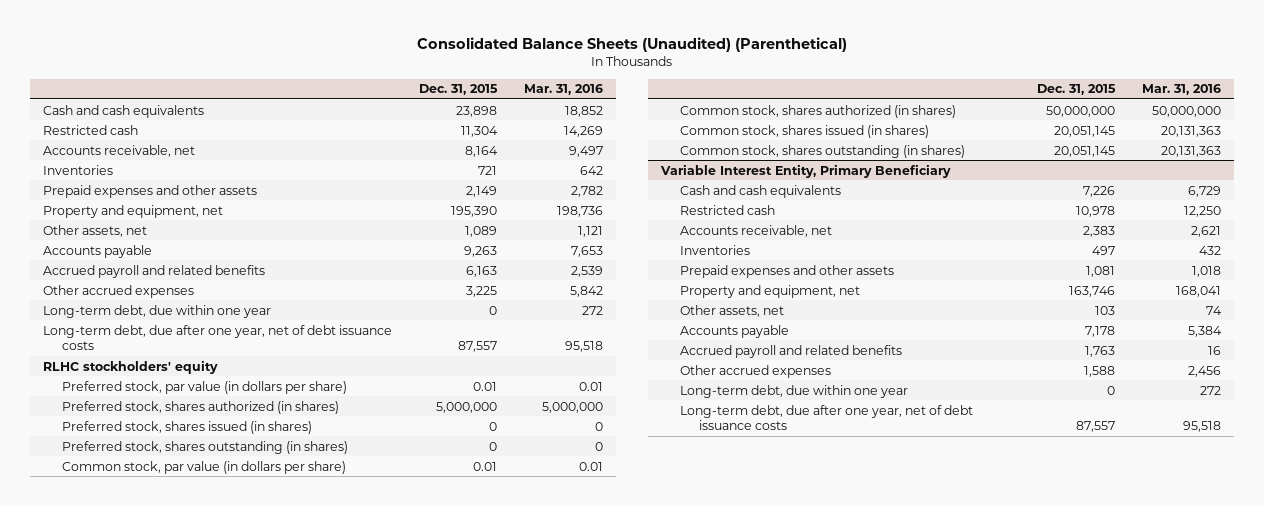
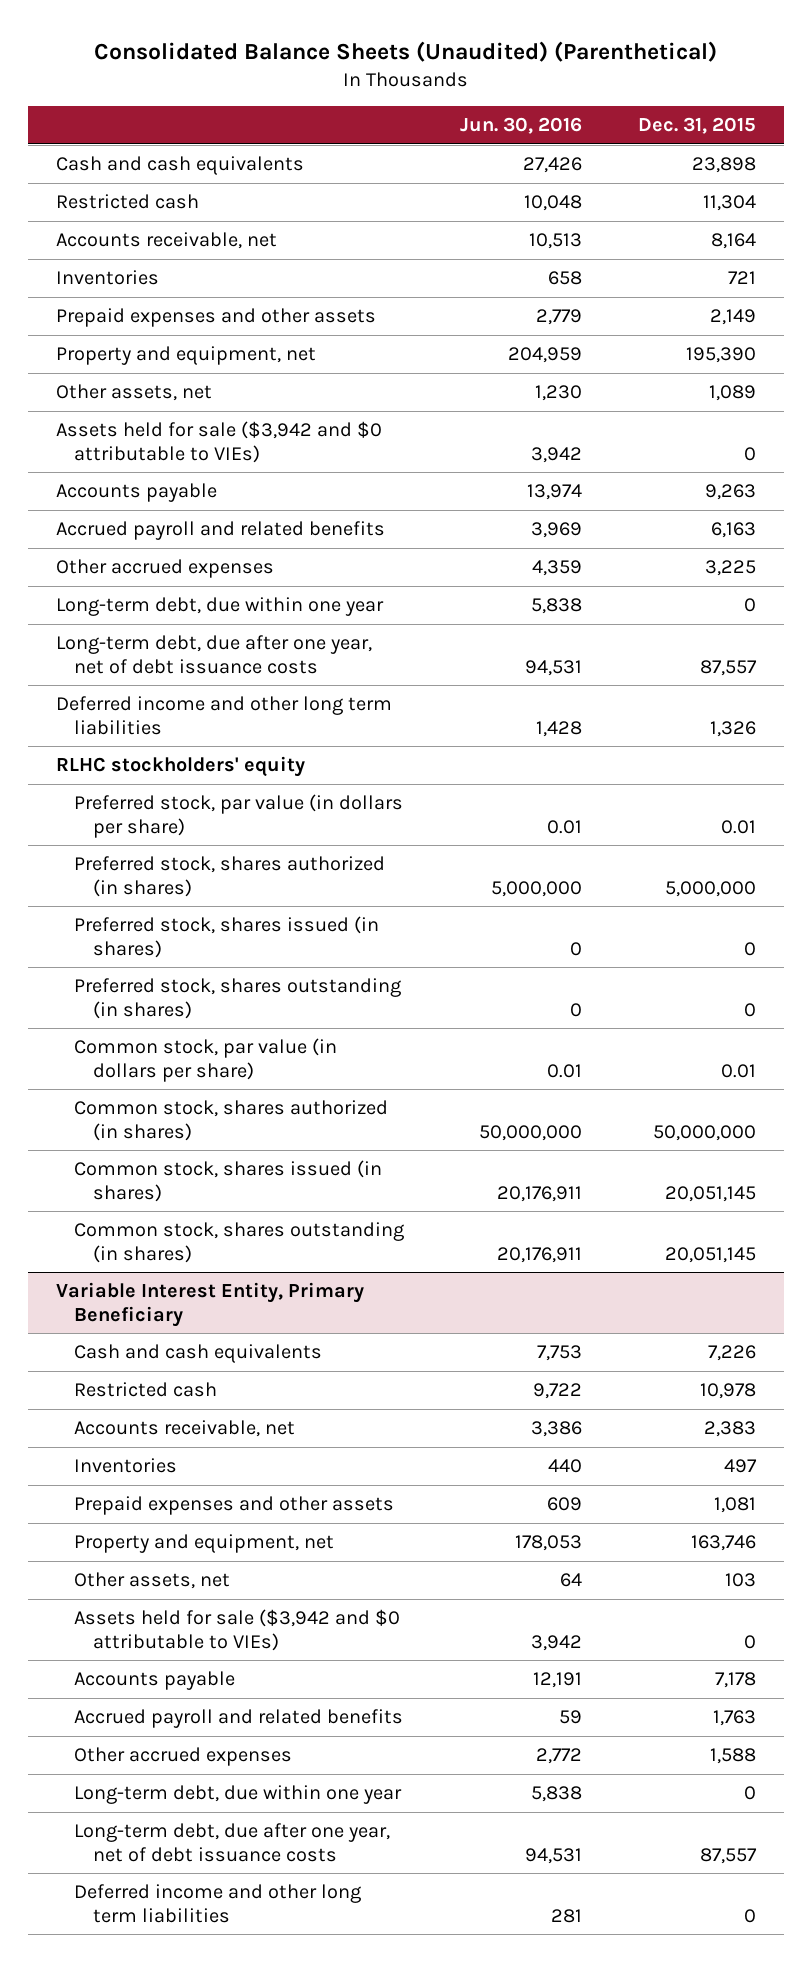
- | Dec. 31, 2015 | Mar. 31, 2016
+ | Jun. 30, 2016 | Dec. 31, 2015
+ Assets held for sale ($3,942 and $0 attributable to VIEs) | 3,942 | 0
+ Deferred income and other long term liabilities | 1,428 | 1,326
@ Variable Interest Entity, Primary Beneficiary
+ Assets held for sale ($3,942 and $0 attributable to VIEs) | 3,942 | 0
+ Deferred income and other long term liabilities | 281 | 0

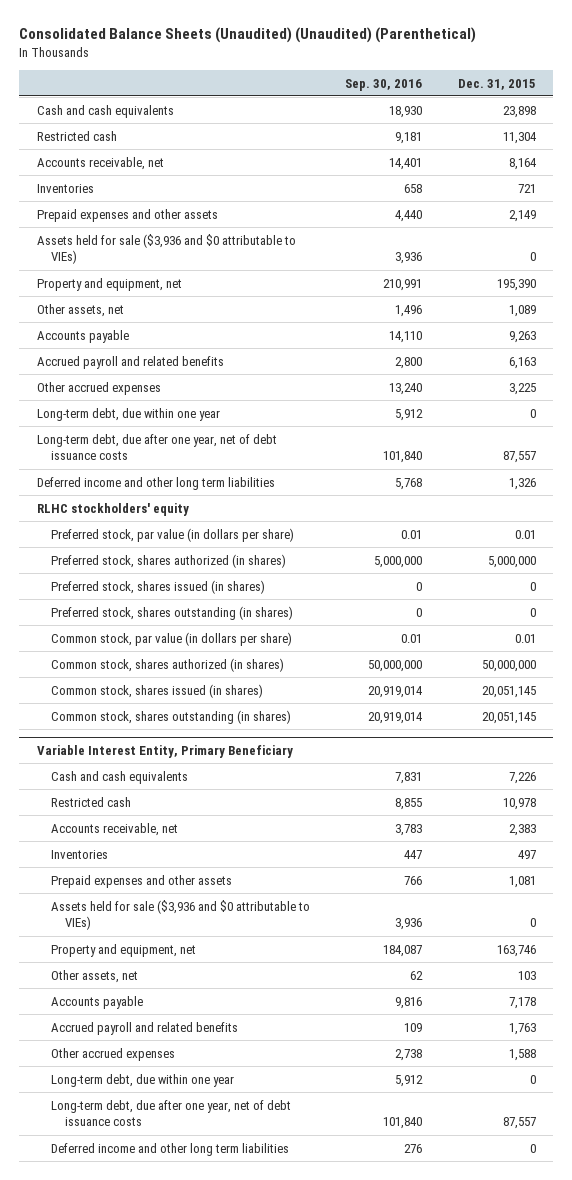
- Consolidated Balance Sheets (Unaudited) (Parenthetical)
+ Consolidated Balance Sheets (Unaudited) (Unaudited) (Parenthetical)
- | Jun. 30, 2016 | Dec. 31, 2015
+ | Sep. 30, 2016 | Dec. 31, 2015
+ Assets held for sale ($3,936 and $0 attributable to VIEs) | 3,936 | 0
- Assets held for sale ($3,942 and $0 attributable to VIEs) | 3,942 | 0
@ Variable Interest Entity, Primary Beneficiary
+ Assets held for sale ($3,936 and $0 attributable to VIEs) | 3,936 | 0
- Assets held for sale ($3,942 and $0 attributable to VIEs) | 3,942 | 0

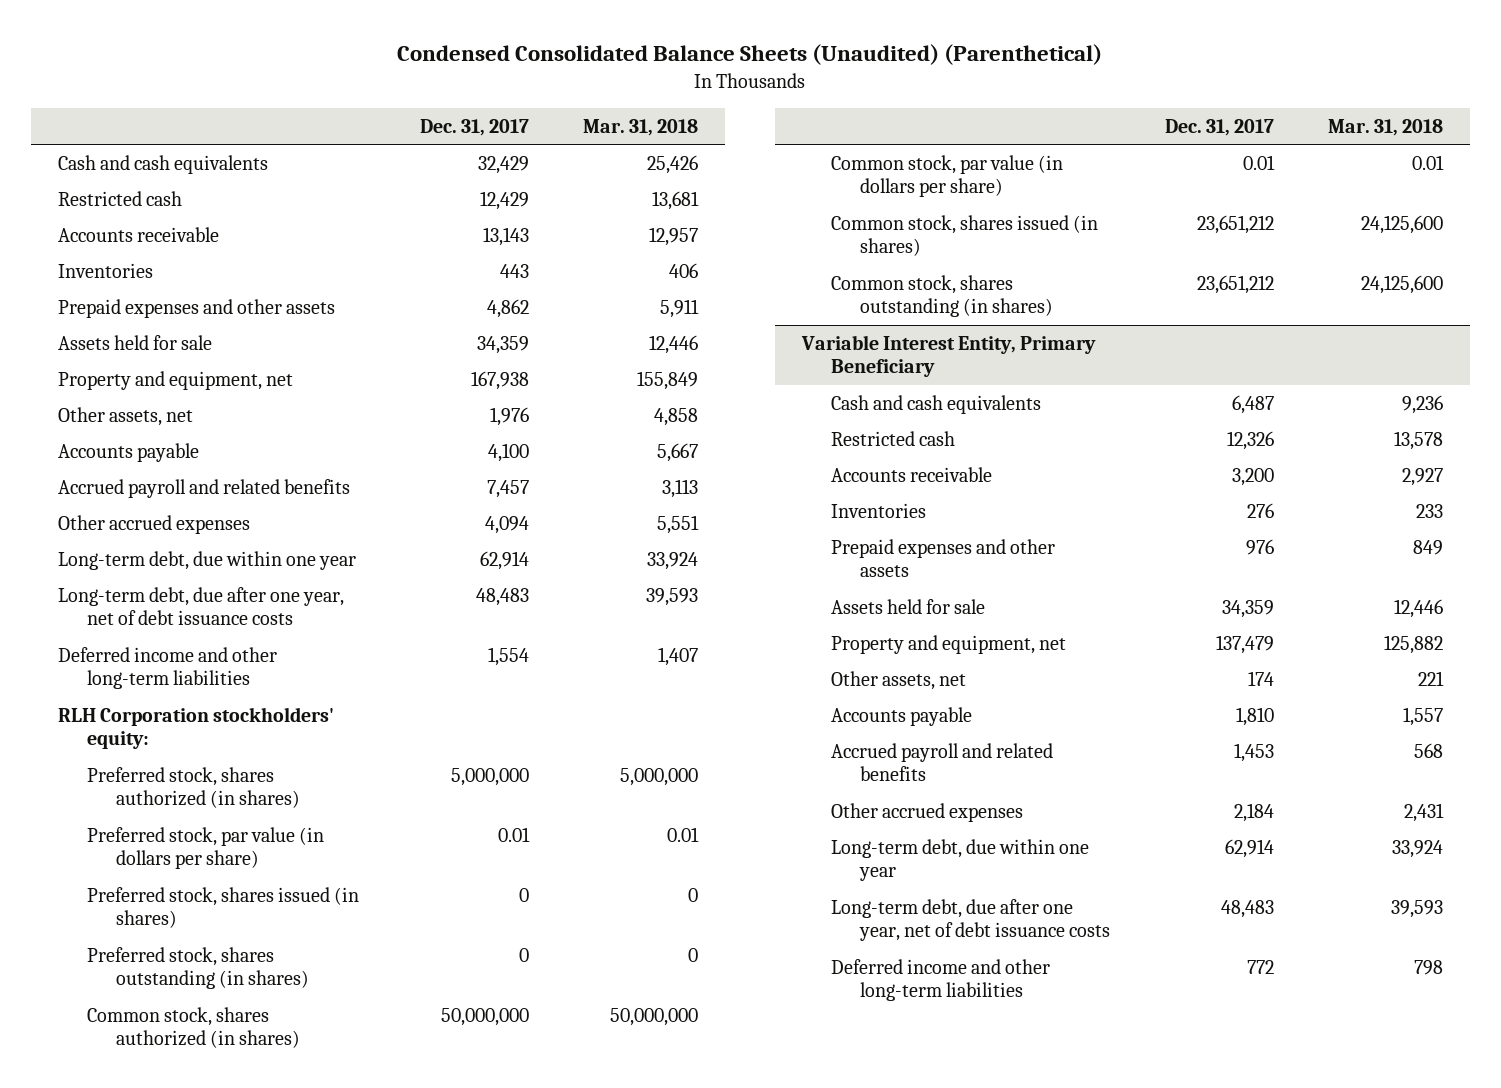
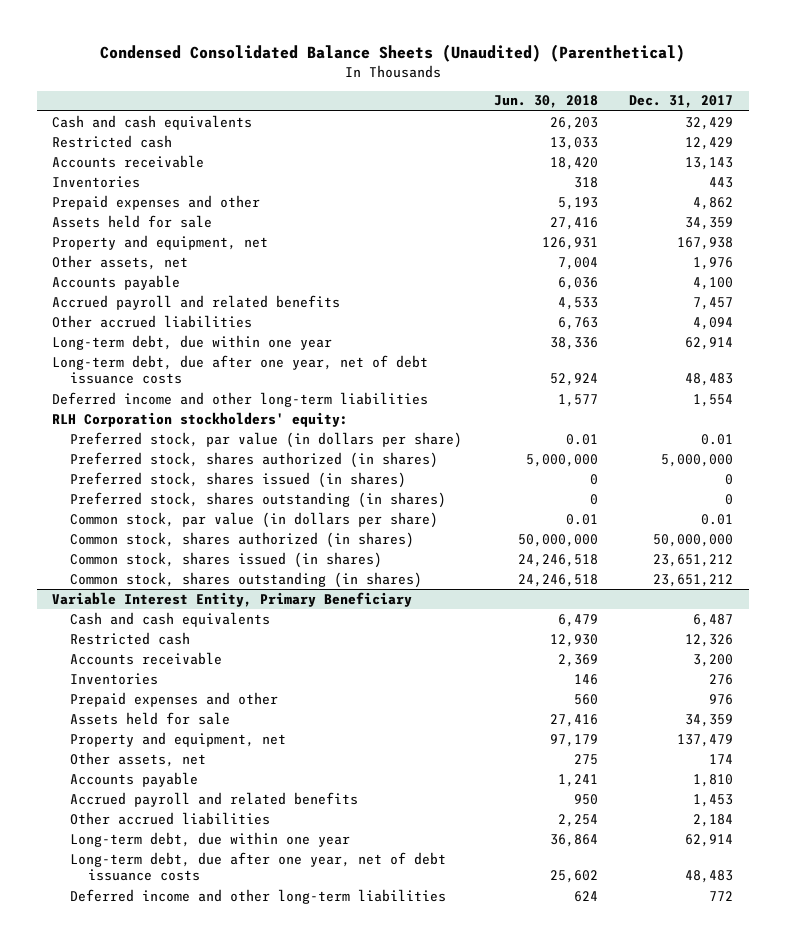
- | Dec. 31, 2017 | Mar. 31, 2018
+ | Jun. 30, 2018 | Dec. 31, 2017
- Prepaid expenses and other assets | 4,862 | 5,911
+ Prepaid expenses and other | 5,193 | 4,862
- Other accrued expenses | 4,094 | 5,551
+ Other accrued liabilities | 6,763 | 4,094
moved down: Preferred stock, shares authorized (in shares) | 5,000,000 | 5,000,000
moved down: Common stock, shares authorized (in shares) | 50,000,000 | 50,000,000
@ Variable Interest Entity, Primary Beneficiary
- Prepaid expenses and other assets | 976 | 849
+ Prepaid expenses and other | 560 | 976
- Other accrued expenses | 2,184 | 2,431
+ Other accrued liabilities | 2,254 | 2,184

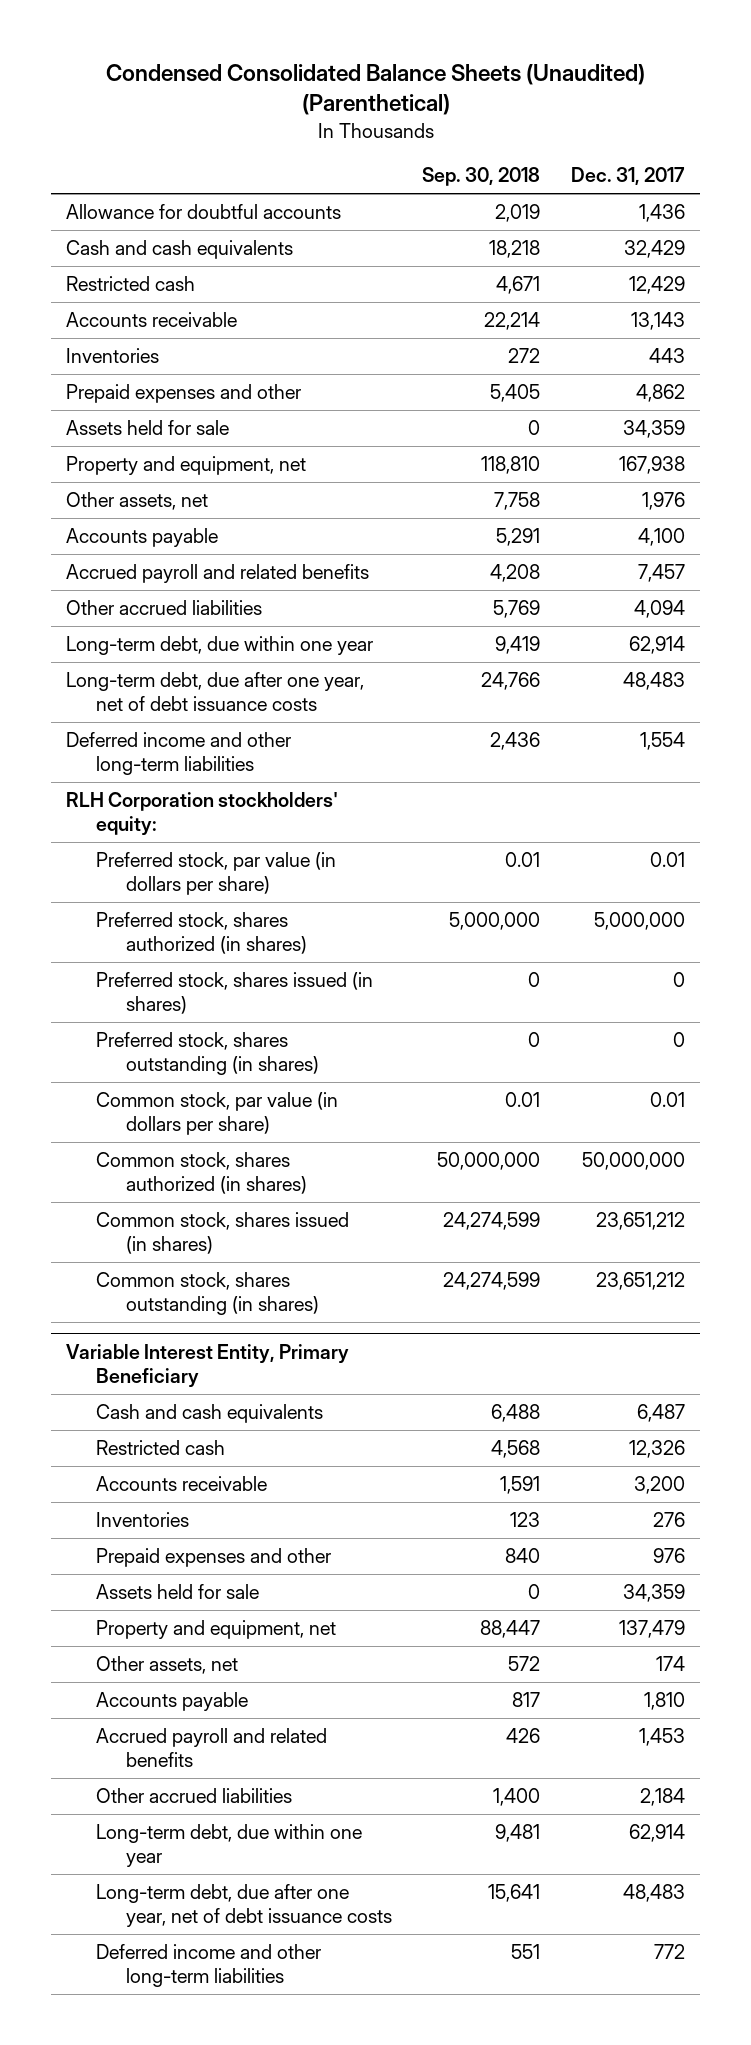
- | Jun. 30, 2018 | Dec. 31, 2017
+ | Sep. 30, 2018 | Dec. 31, 2017
+ Allowance for doubtful accounts | 2,019 | 1,436

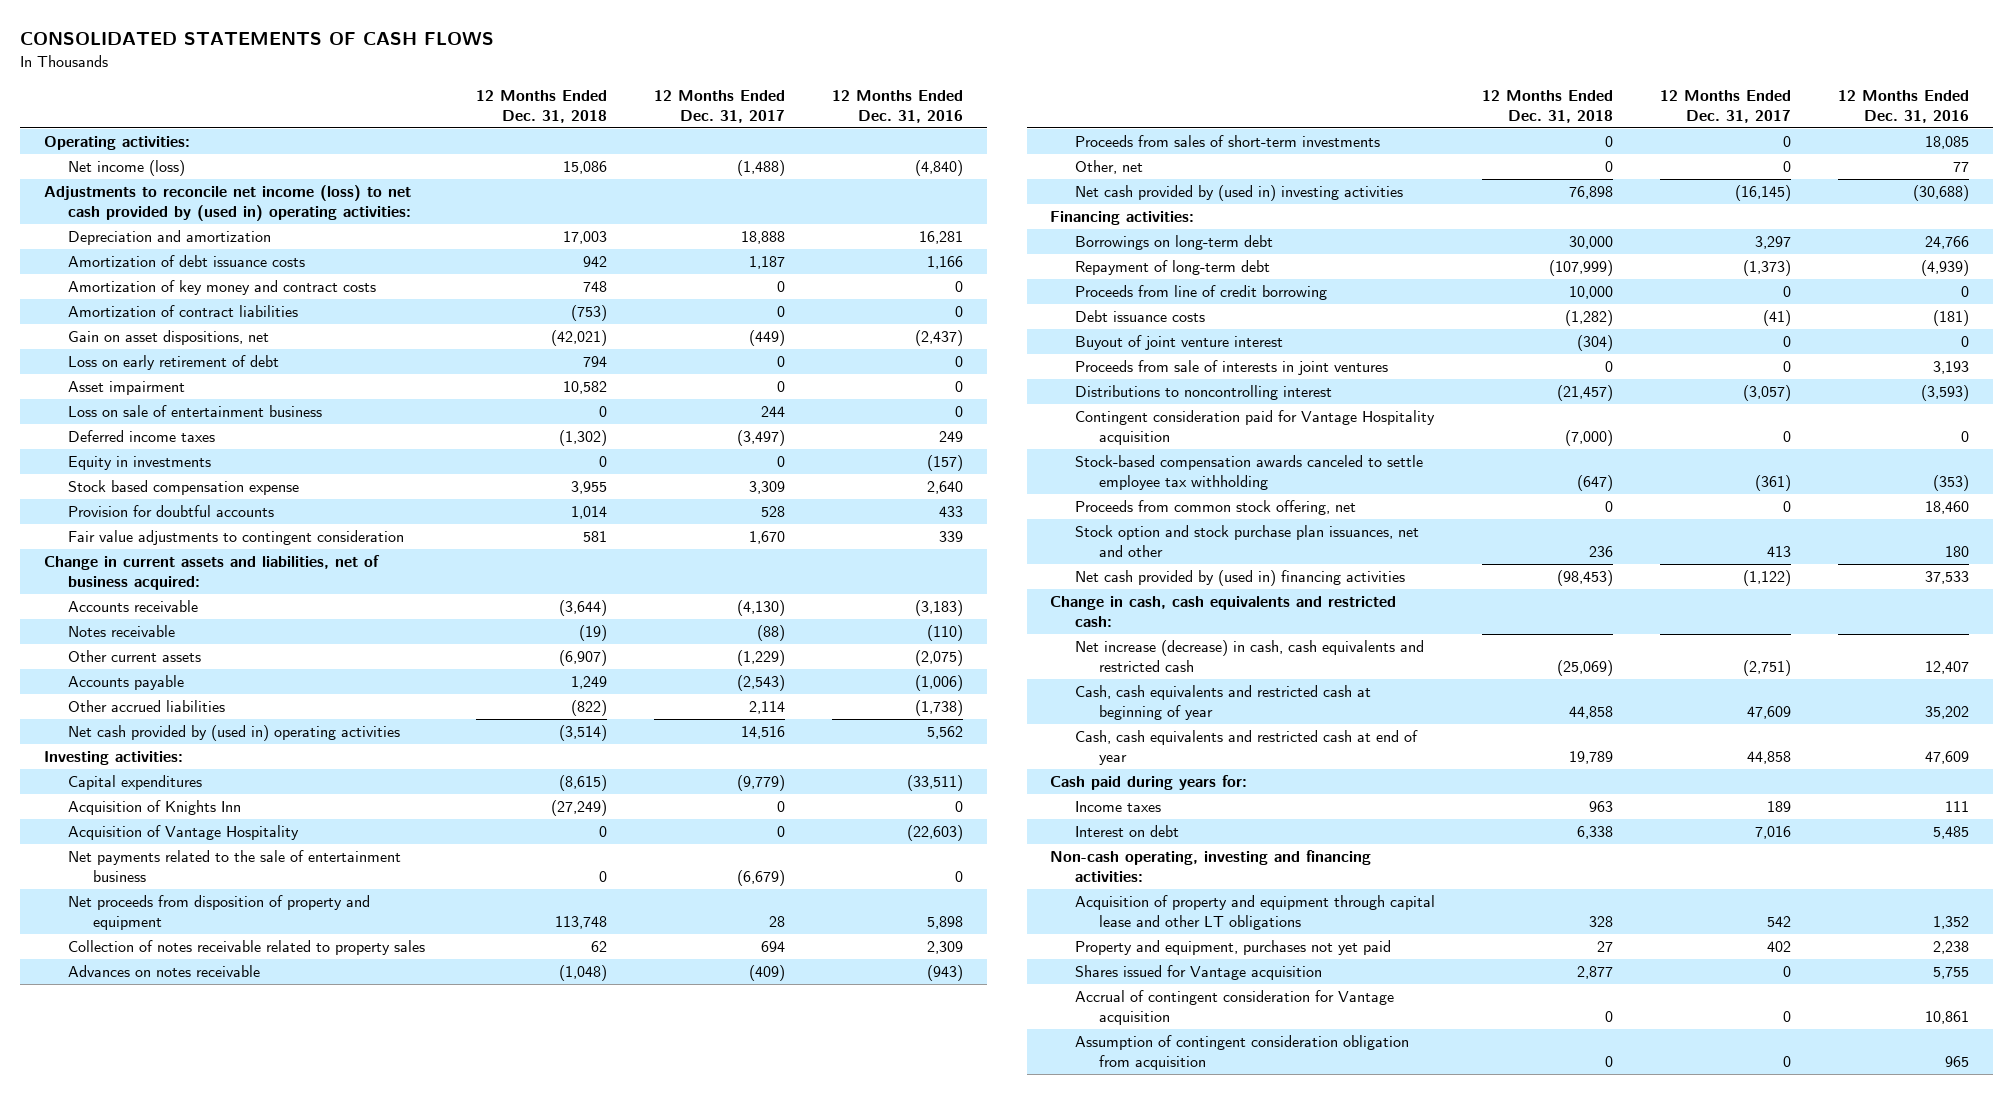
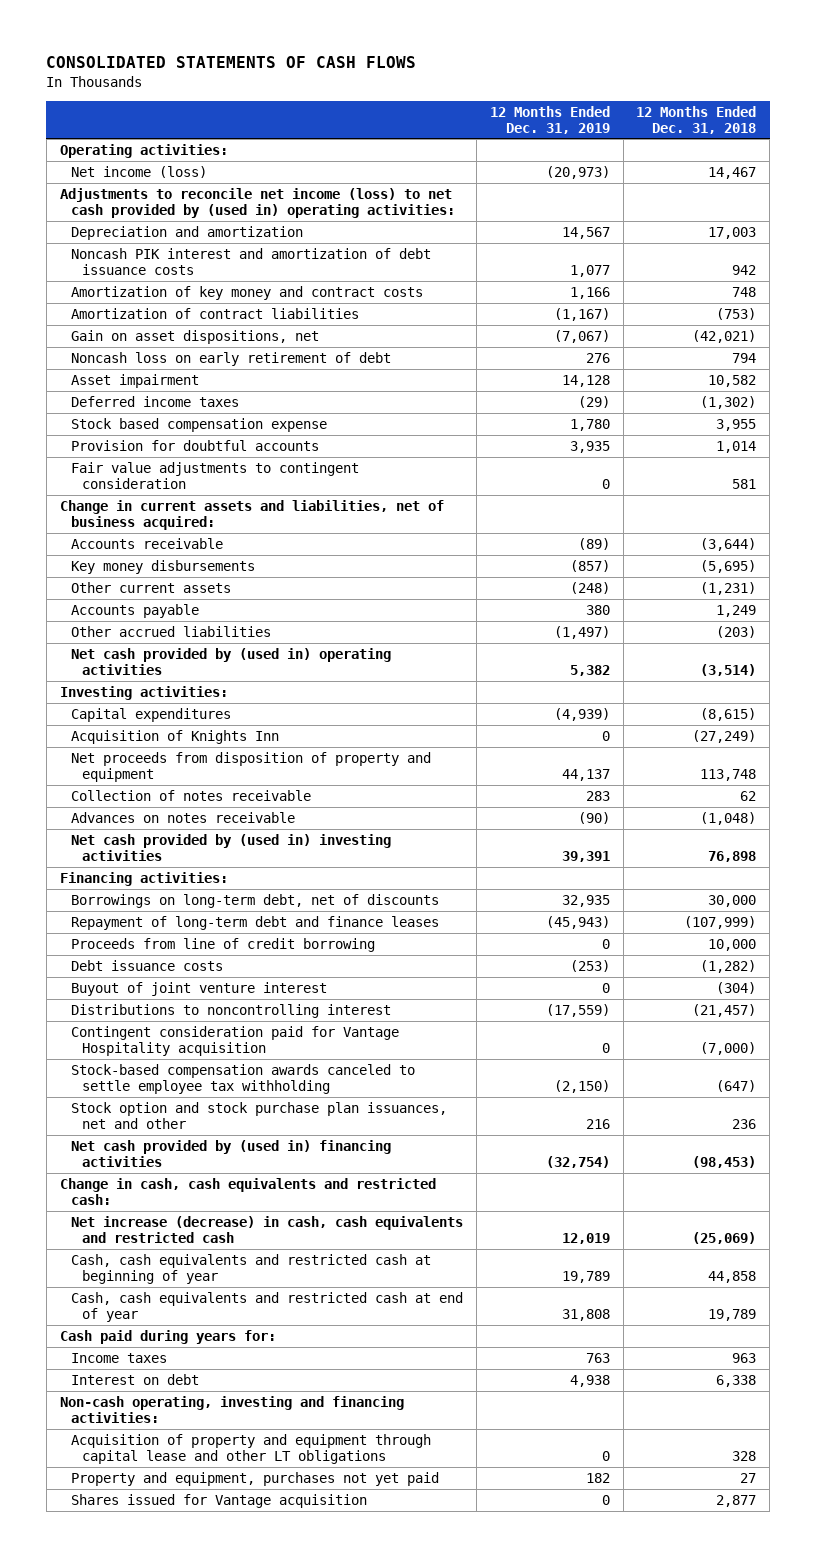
- | 12 Months Ended Dec. 31, 2018 | 12 Months Ended Dec. 31, 2017 | 12 Months Ended Dec. 31, 2016
+ | 12 Months Ended Dec. 31, 2019 | 12 Months Ended Dec. 31, 2018
- Net income (loss) | 15,086 | (1,488) | (4,840)
+ Net income (loss) | (20,973) | 14,467
- Amortization of debt issuance costs | 942 | 1,187 | 1,166
+ Noncash PIK interest and amortization of debt issuance costs | 1,077 | 942
- Loss on early retirement of debt | 794 | 0 | 0
+ Noncash loss on early retirement of debt | 276 | 794
- Loss on sale of entertainment business | 0 | 244 | 0
- Equity in investments | 0 | 0 | (157)
- Notes receivable | (19) | (88) | (110)
- Other current assets | (6,907) | (1,229) | (2,075)
+ Key money disbursements | (857) | (5,695)
+ Other current assets | (248) | (1,231)
- Other accrued liabilities | (822) | 2,114 | (1,738)
+ Other accrued liabilities | (1,497) | (203)
- Acquisition of Vantage Hospitality | 0 | 0 | (22,603)
- Net payments related to the sale of entertainment business | 0 | (6,679) | 0
- Collection of notes receivable related to property sales | 62 | 694 | 2,309
+ Collection of notes receivable | 283 | 62
- Proceeds from sales of short-term investments | 0 | 0 | 18,085
- Other, net | 0 | 0 | 77
- Borrowings on long-term debt | 30,000 | 3,297 | 24,766
- Repayment of long-term debt | (107,999) | (1,373) | (4,939)
+ Borrowings on long-term debt, net of discounts | 32,935 | 30,000
+ Repayment of long-term debt and finance leases | (45,943) | (107,999)
- Proceeds from sale of interests in joint ventures | 0 | 0 | 3,193
- Proceeds from common stock offering, net | 0 | 0 | 18,460
- Accrual of contingent consideration for Vantage acquisition | 0 | 0 | 10,861
- Assumption of contingent consideration obligation from acquisition | 0 | 0 | 965

